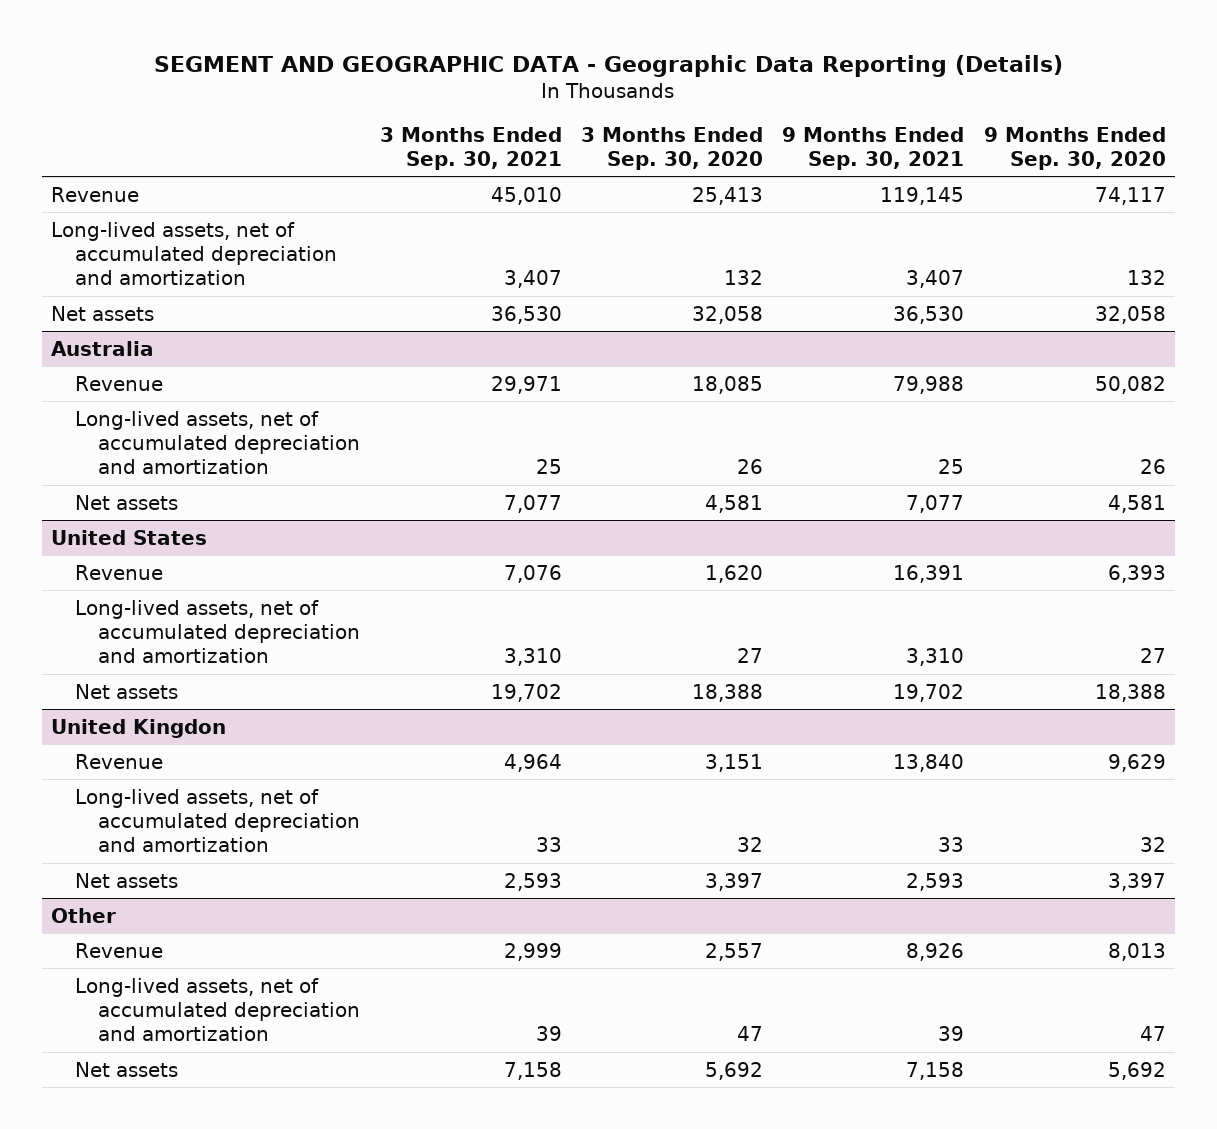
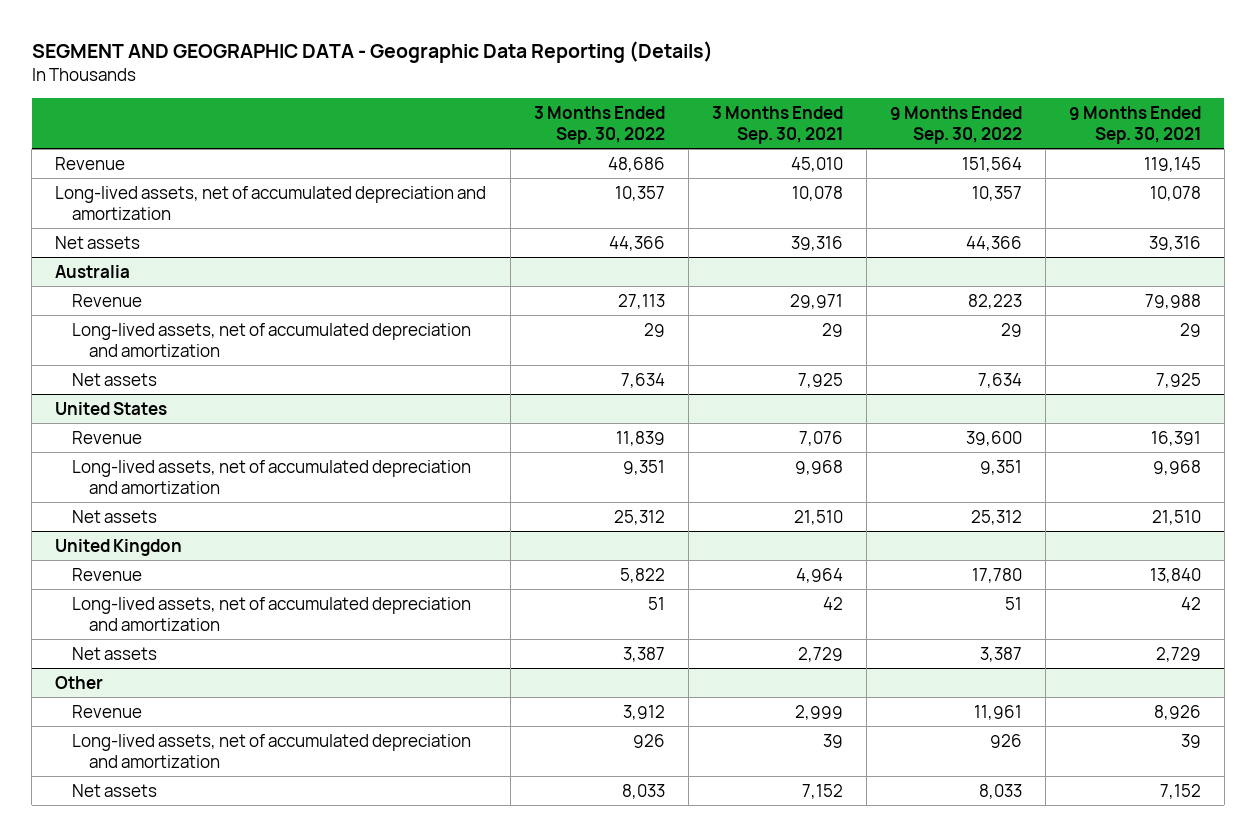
- | 3 Months Ended Sep. 30, 2021 | 3 Months Ended Sep. 30, 2020 | 9 Months Ended Sep. 30, 2021 | 9 Months Ended Sep. 30, 2020
+ | 3 Months Ended Sep. 30, 2022 | 3 Months Ended Sep. 30, 2021 | 9 Months Ended Sep. 30, 2022 | 9 Months Ended Sep. 30, 2021
- Long-lived assets, net of accumulated depreciation and amortization | 3,407 | 132 | 3,407 | 132
- Net assets | 36,530 | 32,058 | 36,530 | 32,058
+ Long-lived assets, net of accumulated depreciation and amortization | 10,357 | 10,078 | 10,357 | 10,078
+ Net assets | 44,366 | 39,316 | 44,366 | 39,316
@ Australia
- Long-lived assets, net of accumulated depreciation and amortization | 25 | 26 | 25 | 26
- Net assets | 7,077 | 4,581 | 7,077 | 4,581
+ Long-lived assets, net of accumulated depreciation and amortization | 29 | 29 | 29 | 29
+ Net assets | 7,634 | 7,925 | 7,634 | 7,925
@ United States
- Long-lived assets, net of accumulated depreciation and amortization | 3,310 | 27 | 3,310 | 27
- Net assets | 19,702 | 18,388 | 19,702 | 18,388
+ Long-lived assets, net of accumulated depreciation and amortization | 9,351 | 9,968 | 9,351 | 9,968
+ Net assets | 25,312 | 21,510 | 25,312 | 21,510
@ United Kingdon
- Long-lived assets, net of accumulated depreciation and amortization | 33 | 32 | 33 | 32
- Net assets | 2,593 | 3,397 | 2,593 | 3,397
+ Long-lived assets, net of accumulated depreciation and amortization | 51 | 42 | 51 | 42
+ Net assets | 3,387 | 2,729 | 3,387 | 2,729
@ Other
- Net assets | 7,158 | 5,692 | 7,158 | 5,692
+ Net assets | 8,033 | 7,152 | 8,033 | 7,152

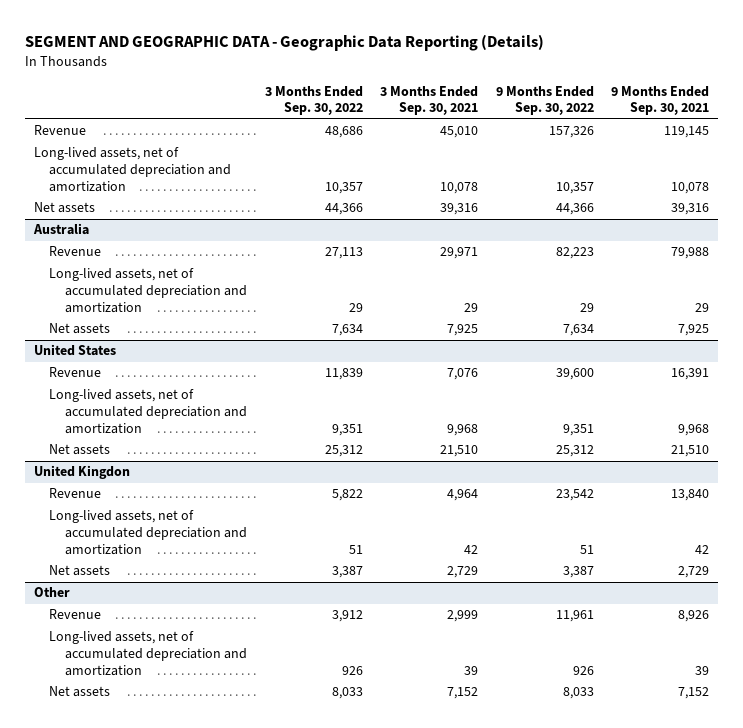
- Revenue | 48,686 | 45,010 | 151,564 | 119,145
+ Revenue | 48,686 | 45,010 | 157,326 | 119,145
@ United Kingdon
- Revenue | 5,822 | 4,964 | 17,780 | 13,840
+ Revenue | 5,822 | 4,964 | 23,542 | 13,840

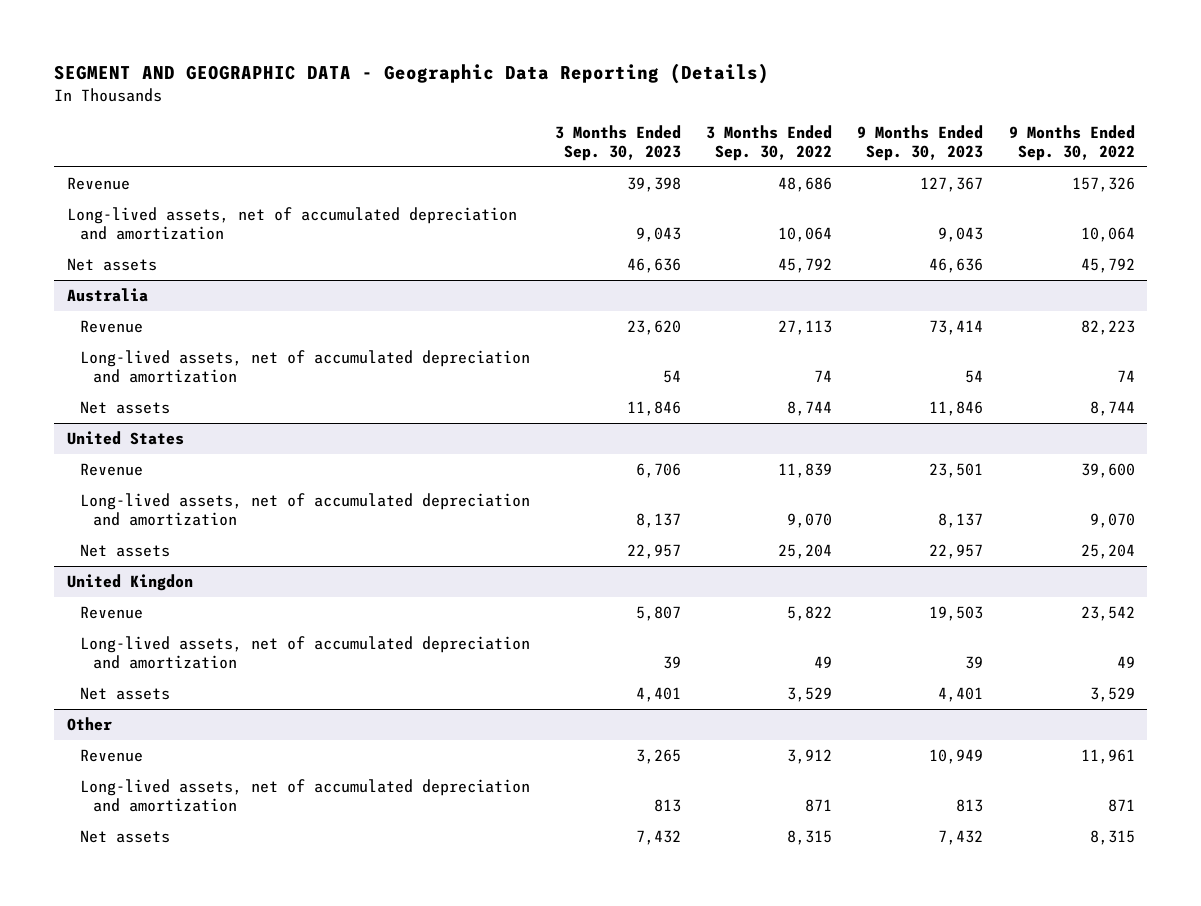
- | 3 Months Ended Sep. 30, 2022 | 3 Months Ended Sep. 30, 2021 | 9 Months Ended Sep. 30, 2022 | 9 Months Ended Sep. 30, 2021
+ | 3 Months Ended Sep. 30, 2023 | 3 Months Ended Sep. 30, 2022 | 9 Months Ended Sep. 30, 2023 | 9 Months Ended Sep. 30, 2022
- Long-lived assets, net of accumulated depreciation and amortization | 10,357 | 10,078 | 10,357 | 10,078
- Net assets | 44,366 | 39,316 | 44,366 | 39,316
+ Long-lived assets, net of accumulated depreciation and amortization | 9,043 | 10,064 | 9,043 | 10,064
+ Net assets | 46,636 | 45,792 | 46,636 | 45,792
@ Australia
- Long-lived assets, net of accumulated depreciation and amortization | 29 | 29 | 29 | 29
- Net assets | 7,634 | 7,925 | 7,634 | 7,925
+ Long-lived assets, net of accumulated depreciation and amortization | 54 | 74 | 54 | 74
+ Net assets | 11,846 | 8,744 | 11,846 | 8,744
@ United States
- Long-lived assets, net of accumulated depreciation and amortization | 9,351 | 9,968 | 9,351 | 9,968
- Net assets | 25,312 | 21,510 | 25,312 | 21,510
+ Long-lived assets, net of accumulated depreciation and amortization | 8,137 | 9,070 | 8,137 | 9,070
+ Net assets | 22,957 | 25,204 | 22,957 | 25,204
@ United Kingdon
- Long-lived assets, net of accumulated depreciation and amortization | 51 | 42 | 51 | 42
- Net assets | 3,387 | 2,729 | 3,387 | 2,729
+ Long-lived assets, net of accumulated depreciation and amortization | 39 | 49 | 39 | 49
+ Net assets | 4,401 | 3,529 | 4,401 | 3,529
@ Other
- Long-lived assets, net of accumulated depreciation and amortization | 926 | 39 | 926 | 39
- Net assets | 8,033 | 7,152 | 8,033 | 7,152
+ Long-lived assets, net of accumulated depreciation and amortization | 813 | 871 | 813 | 871
+ Net assets | 7,432 | 8,315 | 7,432 | 8,315

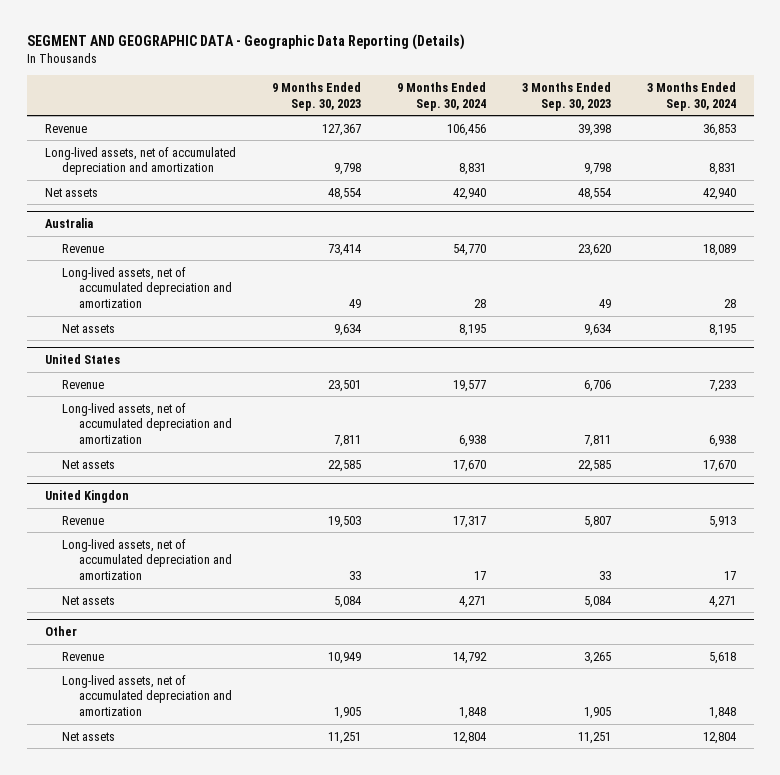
- | 3 Months Ended Sep. 30, 2023 | 3 Months Ended Sep. 30, 2022 | 9 Months Ended Sep. 30, 2023 | 9 Months Ended Sep. 30, 2022
+ | 9 Months Ended Sep. 30, 2023 | 9 Months Ended Sep. 30, 2024 | 3 Months Ended Sep. 30, 2023 | 3 Months Ended Sep. 30, 2024
- Long-lived assets, net of accumulated depreciation and amortization | 9,043 | 10,064 | 9,043 | 10,064
- Net assets | 46,636 | 45,792 | 46,636 | 45,792
+ Long-lived assets, net of accumulated depreciation and amortization | 9,798 | 8,831 | 9,798 | 8,831
+ Net assets | 48,554 | 42,940 | 48,554 | 42,940
@ Australia
- Long-lived assets, net of accumulated depreciation and amortization | 54 | 74 | 54 | 74
- Net assets | 11,846 | 8,744 | 11,846 | 8,744
+ Long-lived assets, net of accumulated depreciation and amortization | 49 | 28 | 49 | 28
+ Net assets | 9,634 | 8,195 | 9,634 | 8,195
@ United States
- Long-lived assets, net of accumulated depreciation and amortization | 8,137 | 9,070 | 8,137 | 9,070
- Net assets | 22,957 | 25,204 | 22,957 | 25,204
+ Long-lived assets, net of accumulated depreciation and amortization | 7,811 | 6,938 | 7,811 | 6,938
+ Net assets | 22,585 | 17,670 | 22,585 | 17,670
@ United Kingdon
- Long-lived assets, net of accumulated depreciation and amortization | 39 | 49 | 39 | 49
- Net assets | 4,401 | 3,529 | 4,401 | 3,529
+ Long-lived assets, net of accumulated depreciation and amortization | 33 | 17 | 33 | 17
+ Net assets | 5,084 | 4,271 | 5,084 | 4,271
@ Other
- Long-lived assets, net of accumulated depreciation and amortization | 813 | 871 | 813 | 871
- Net assets | 7,432 | 8,315 | 7,432 | 8,315
+ Long-lived assets, net of accumulated depreciation and amortization | 1,905 | 1,848 | 1,905 | 1,848
+ Net assets | 11,251 | 12,804 | 11,251 | 12,804

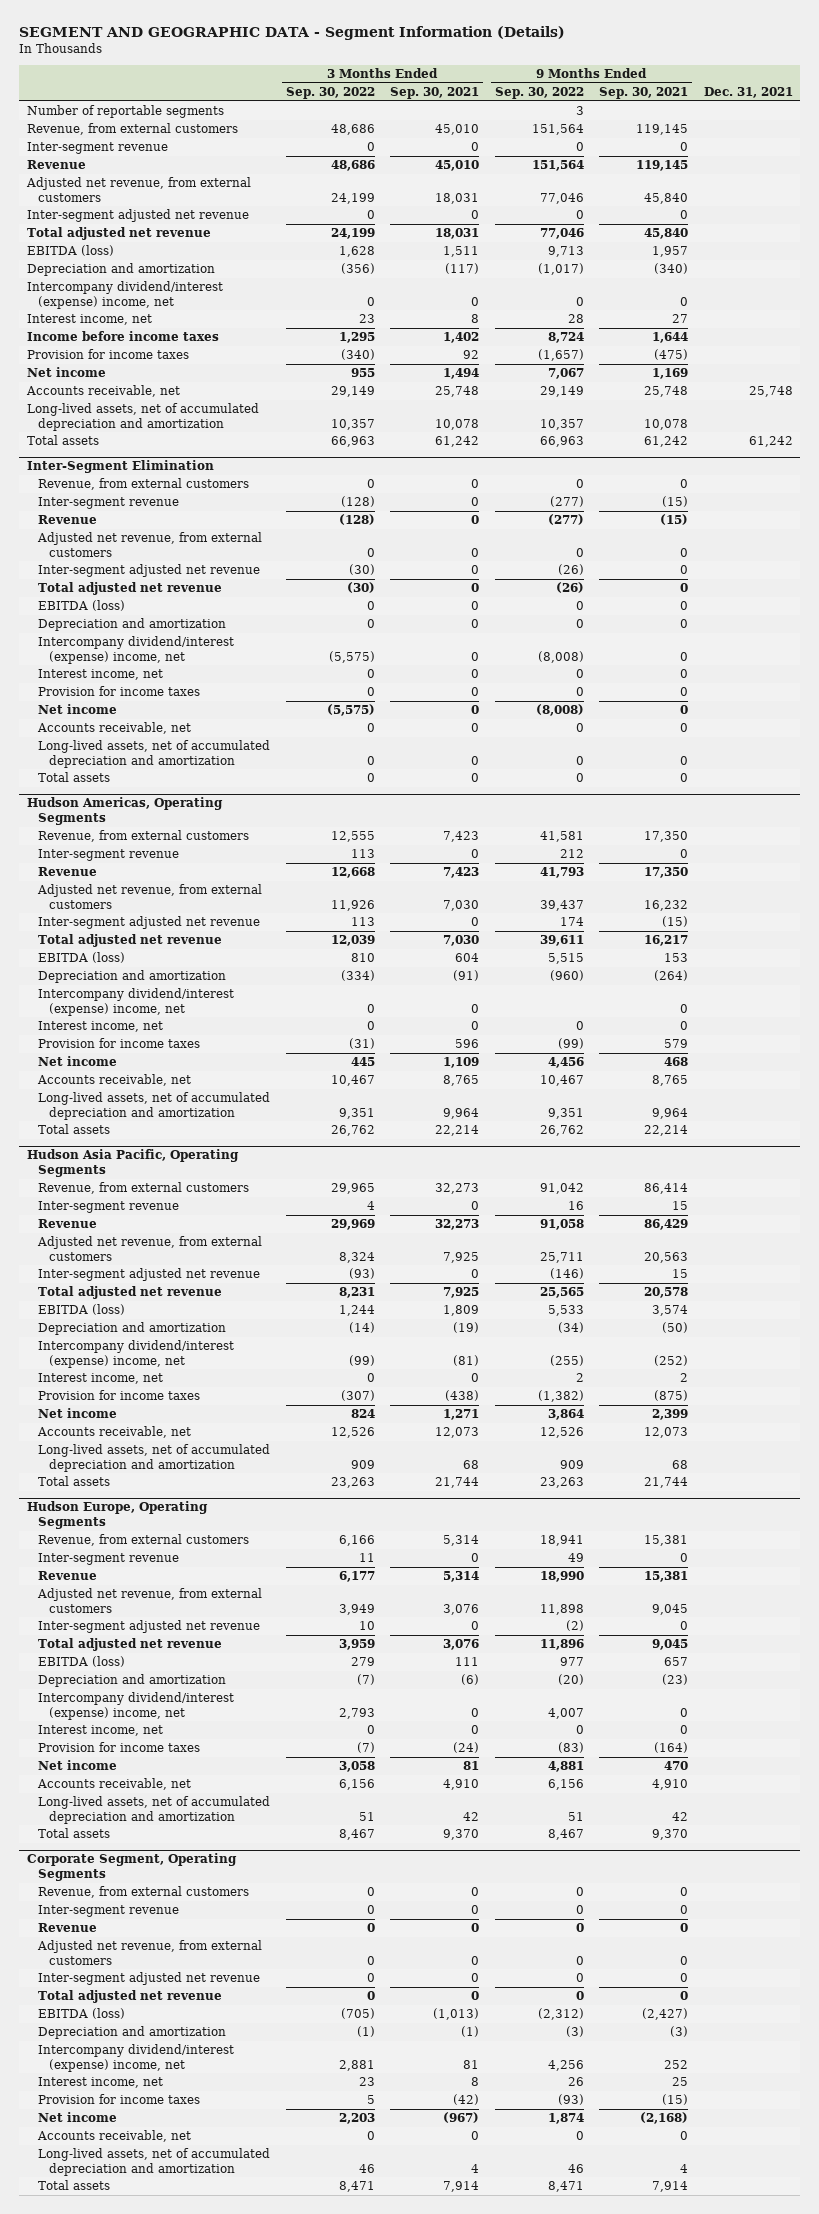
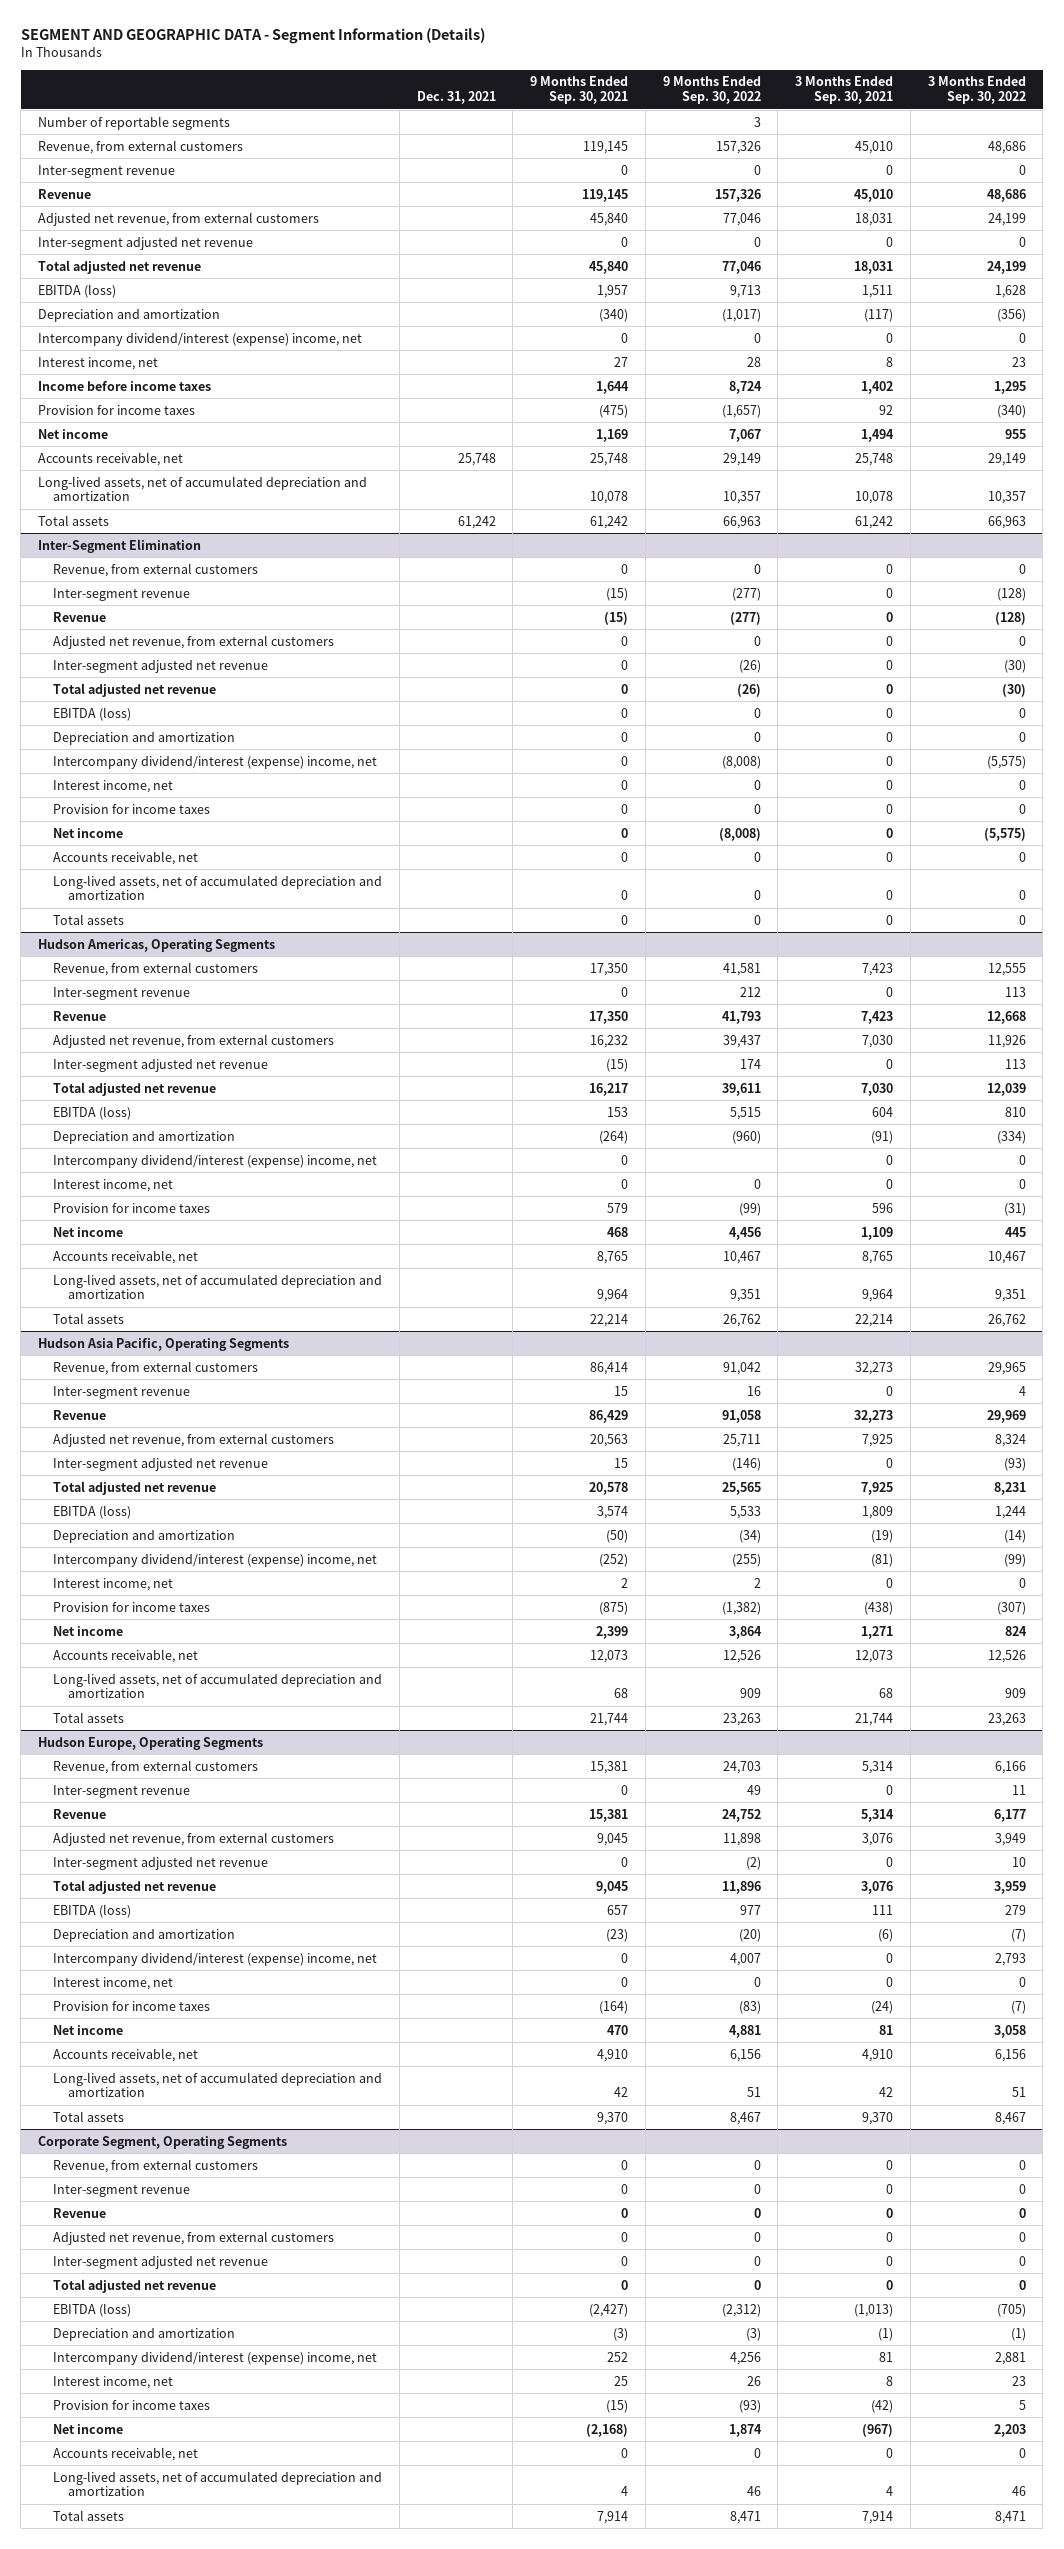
- | 3 Months Ended Sep. 30, 2022 | 3 Months Ended Sep. 30, 2021 | 9 Months Ended Sep. 30, 2022 | 9 Months Ended Sep. 30, 2021 | Dec. 31, 2021
+ | Dec. 31, 2021 | 9 Months Ended Sep. 30, 2021 | 9 Months Ended Sep. 30, 2022 | 3 Months Ended Sep. 30, 2021 | 3 Months Ended Sep. 30, 2022
- Revenue, from external customers | 48,686 | 45,010 | 151,564 | 119,145 |
+ Revenue, from external customers | | 119,145 | 157,326 | 45,010 | 48,686
- Revenue | 48,686 | 45,010 | 151,564 | 119,145 |
+ Revenue | | 119,145 | 157,326 | 45,010 | 48,686
@ Hudson Europe, Operating Segments
- Revenue, from external customers | 6,166 | 5,314 | 18,941 | 15,381 |
+ Revenue, from external customers | | 15,381 | 24,703 | 5,314 | 6,166
- Revenue | 6,177 | 5,314 | 18,990 | 15,381 |
+ Revenue | | 15,381 | 24,752 | 5,314 | 6,177

